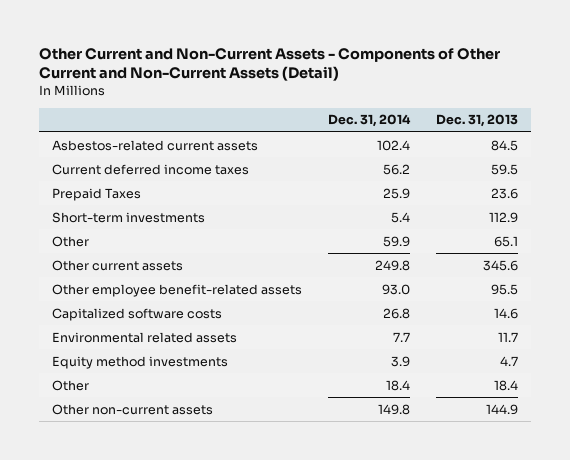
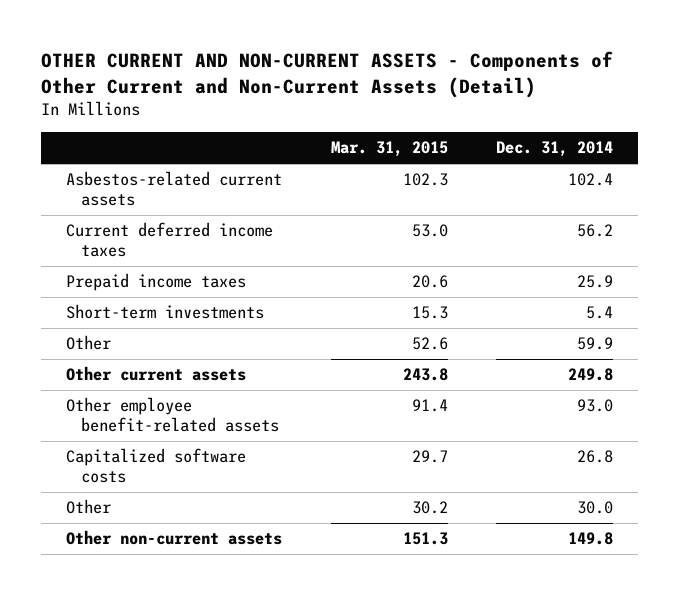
- Other Current and Non-Current Assets - Components of Other Current and Non-Current Assets (Detail)
+ OTHER CURRENT AND NON-CURRENT ASSETS - Components of Other Current and Non-Current Assets (Detail)
- | Dec. 31, 2014 | Dec. 31, 2013
+ | Mar. 31, 2015 | Dec. 31, 2014
- Prepaid Taxes | 25.9 | 23.6
+ Prepaid income taxes | 20.6 | 25.9
- Environmental related assets | 7.7 | 11.7
- Equity method investments | 3.9 | 4.7
- Other | 18.4 | 18.4
+ Other | 30.2 | 30.0

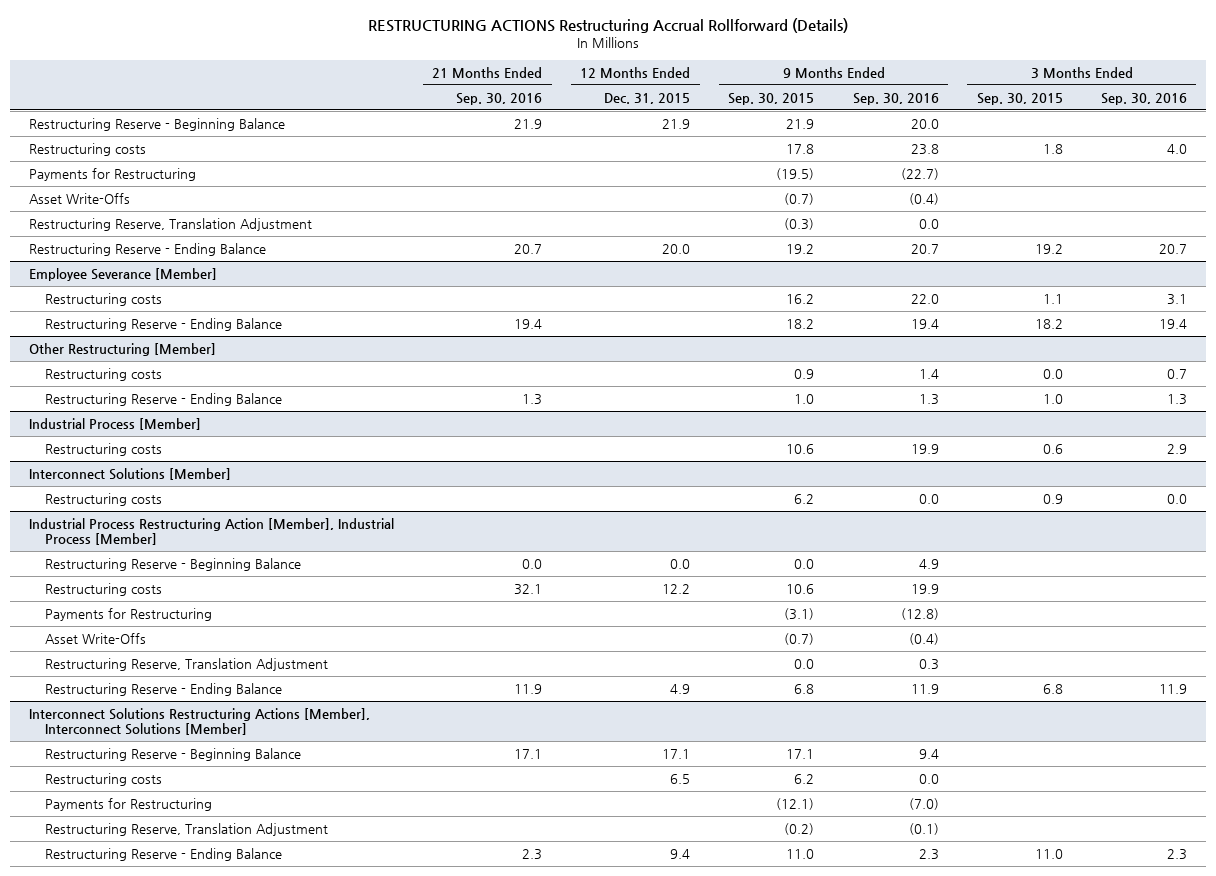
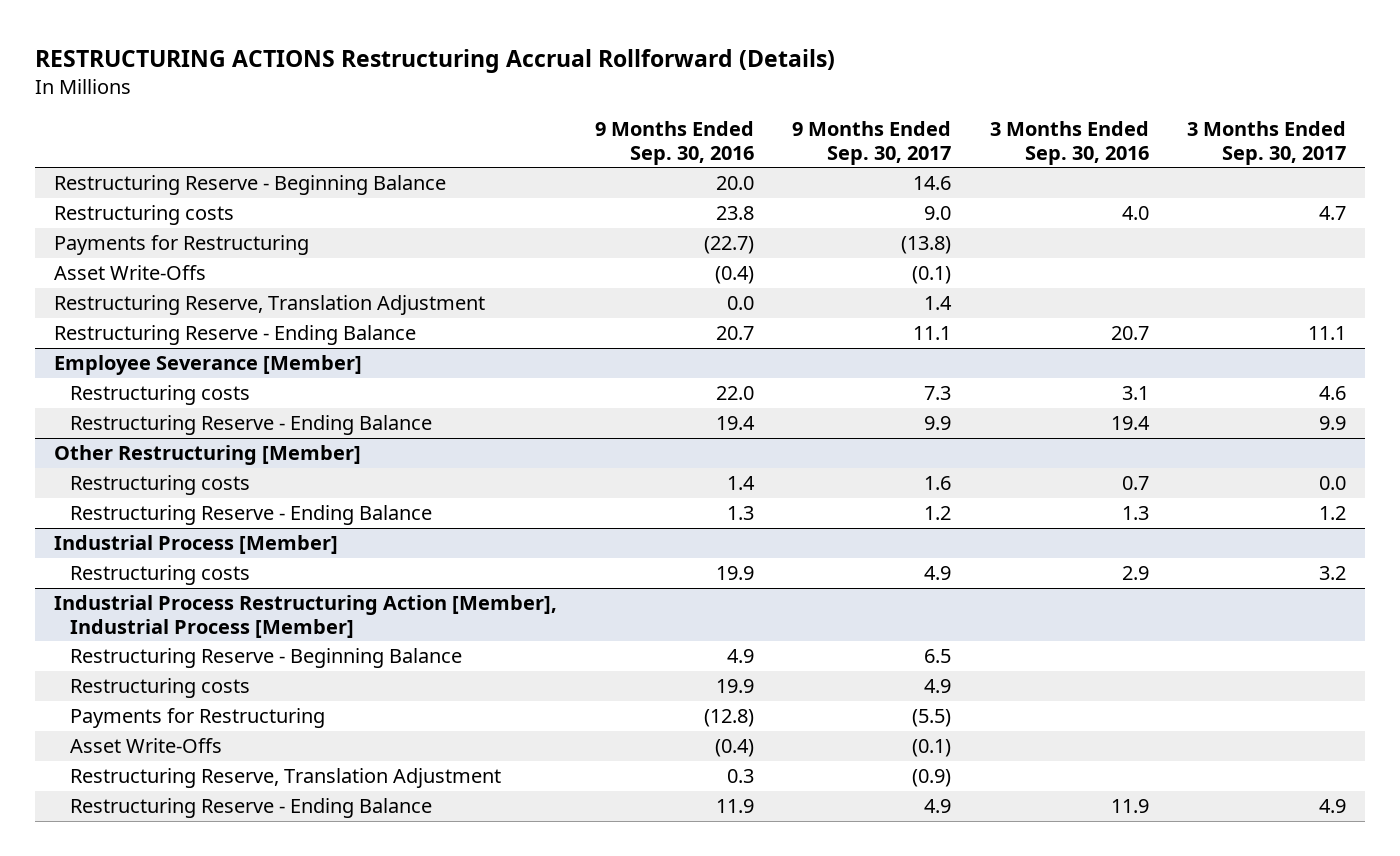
- | 21 Months Ended Sep. 30, 2016 | 12 Months Ended Dec. 31, 2015 | 9 Months Ended Sep. 30, 2015 | 9 Months Ended Sep. 30, 2016 | 3 Months Ended Sep. 30, 2015 | 3 Months Ended Sep. 30, 2016
+ | 9 Months Ended Sep. 30, 2016 | 9 Months Ended Sep. 30, 2017 | 3 Months Ended Sep. 30, 2016 | 3 Months Ended Sep. 30, 2017
- Interconnect Solutions [Member]
- Restructuring costs | | | 6.2 | 0.0 | 0.9 | 0.0
- Interconnect Solutions Restructuring Actions [Member], Interconnect Solutions [Member]
- Restructuring Reserve - Beginning Balance | 17.1 | 17.1 | 17.1 | 9.4 | |
- Restructuring costs | | 6.5 | 6.2 | 0.0 | |
- Payments for Restructuring | | | (12.1) | (7.0) | |
- Restructuring Reserve, Translation Adjustment | | | (0.2) | (0.1) | |
- Restructuring Reserve - Ending Balance | 2.3 | 9.4 | 11.0 | 2.3 | 11.0 | 2.3

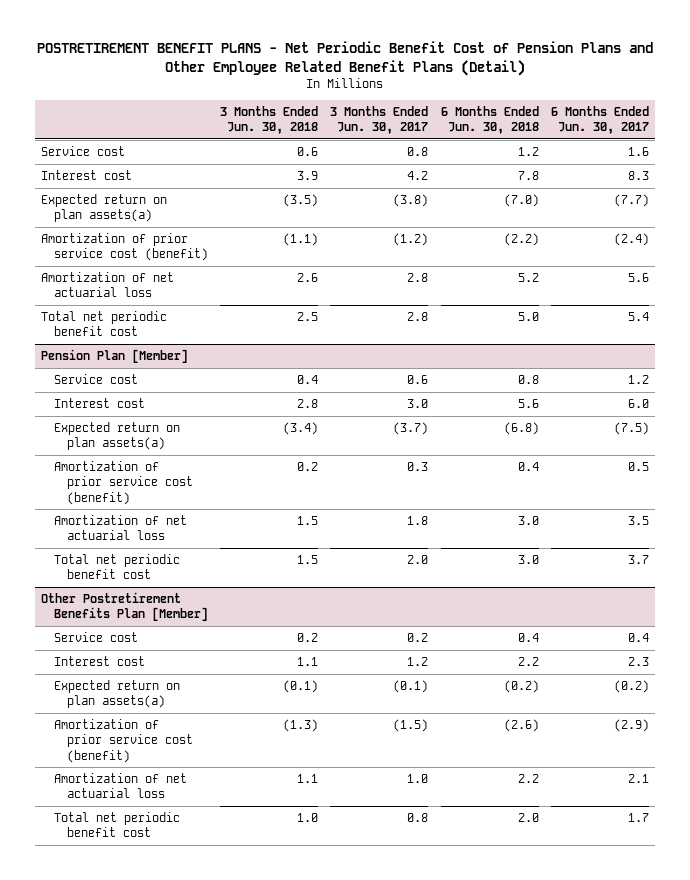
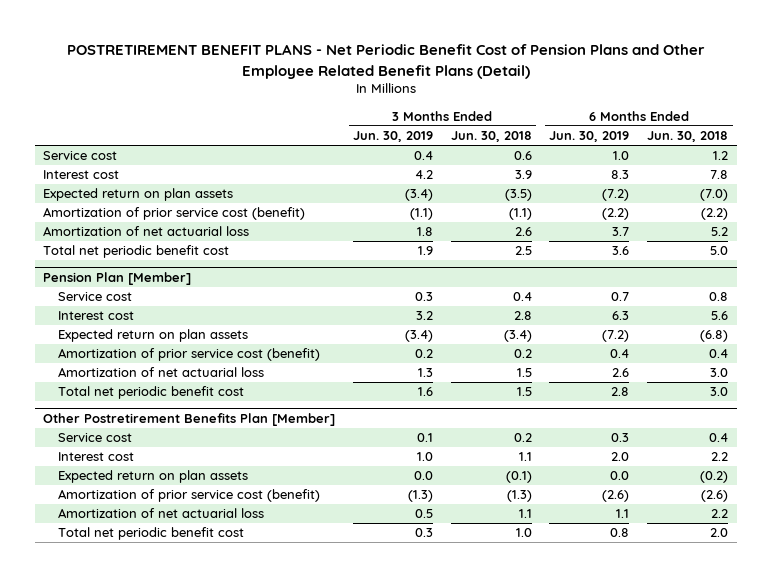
- | 3 Months Ended Jun. 30, 2018 | 3 Months Ended Jun. 30, 2017 | 6 Months Ended Jun. 30, 2018 | 6 Months Ended Jun. 30, 2017
+ | 3 Months Ended Jun. 30, 2019 | 3 Months Ended Jun. 30, 2018 | 6 Months Ended Jun. 30, 2019 | 6 Months Ended Jun. 30, 2018
- Expected return on plan assets(a) | (3.5) | (3.8) | (7.0) | (7.7)
+ Expected return on plan assets | (3.4) | (3.5) | (7.2) | (7.0)
@ Pension Plan [Member]
- Expected return on plan assets(a) | (3.4) | (3.7) | (6.8) | (7.5)
+ Expected return on plan assets | (3.4) | (3.4) | (7.2) | (6.8)
@ Other Postretirement Benefits Plan [Member]
- Expected return on plan assets(a) | (0.1) | (0.1) | (0.2) | (0.2)
+ Expected return on plan assets | 0.0 | (0.1) | 0.0 | (0.2)

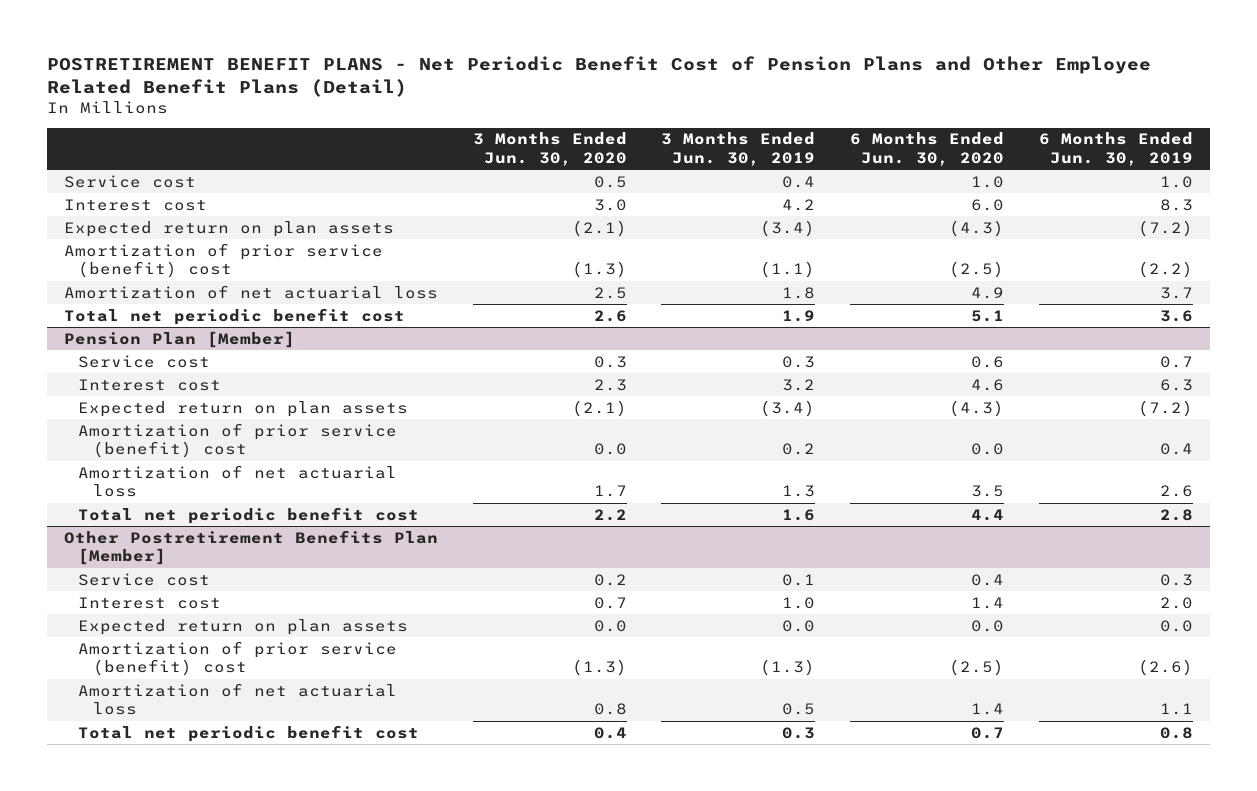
- | 3 Months Ended Jun. 30, 2019 | 3 Months Ended Jun. 30, 2018 | 6 Months Ended Jun. 30, 2019 | 6 Months Ended Jun. 30, 2018
+ | 3 Months Ended Jun. 30, 2020 | 3 Months Ended Jun. 30, 2019 | 6 Months Ended Jun. 30, 2020 | 6 Months Ended Jun. 30, 2019
- Amortization of prior service cost (benefit) | (1.1) | (1.1) | (2.2) | (2.2)
+ Amortization of prior service (benefit) cost | (1.3) | (1.1) | (2.5) | (2.2)
@ Pension Plan [Member]
- Amortization of prior service cost (benefit) | 0.2 | 0.2 | 0.4 | 0.4
+ Amortization of prior service (benefit) cost | 0.0 | 0.2 | 0.0 | 0.4
@ Other Postretirement Benefits Plan [Member]
- Amortization of prior service cost (benefit) | (1.3) | (1.3) | (2.6) | (2.6)
+ Amortization of prior service (benefit) cost | (1.3) | (1.3) | (2.5) | (2.6)

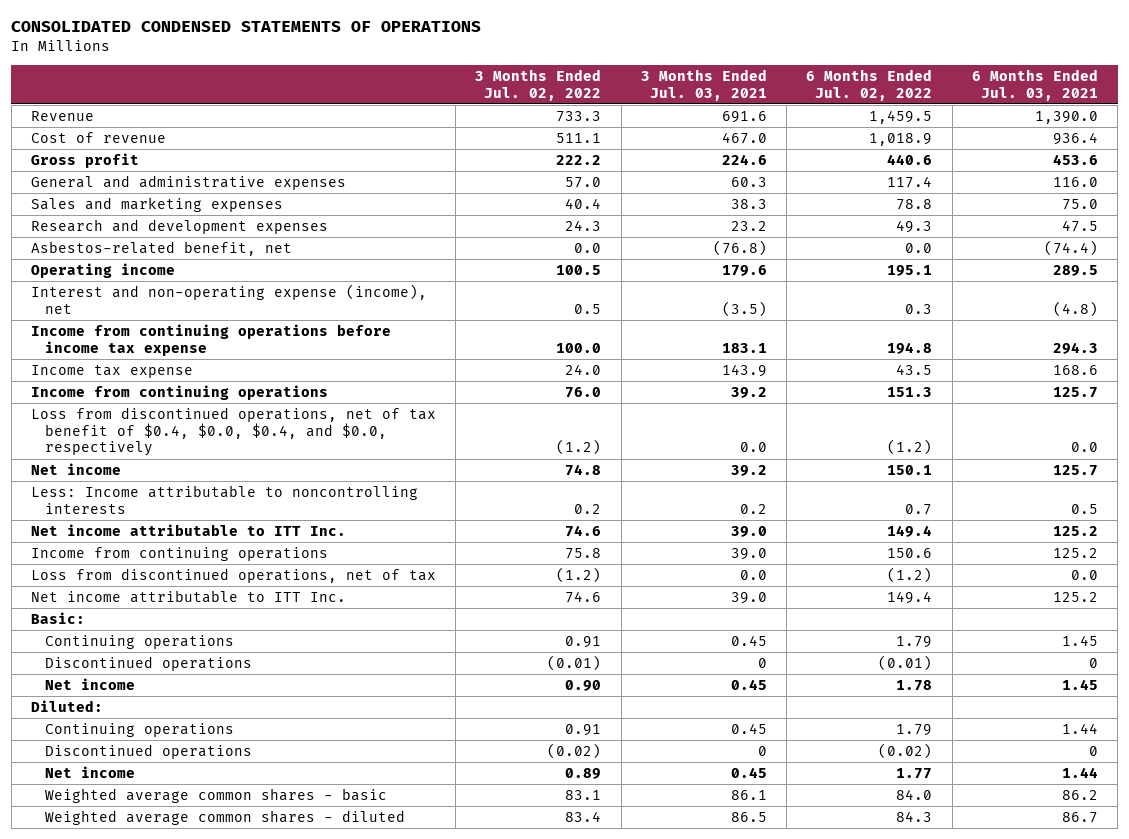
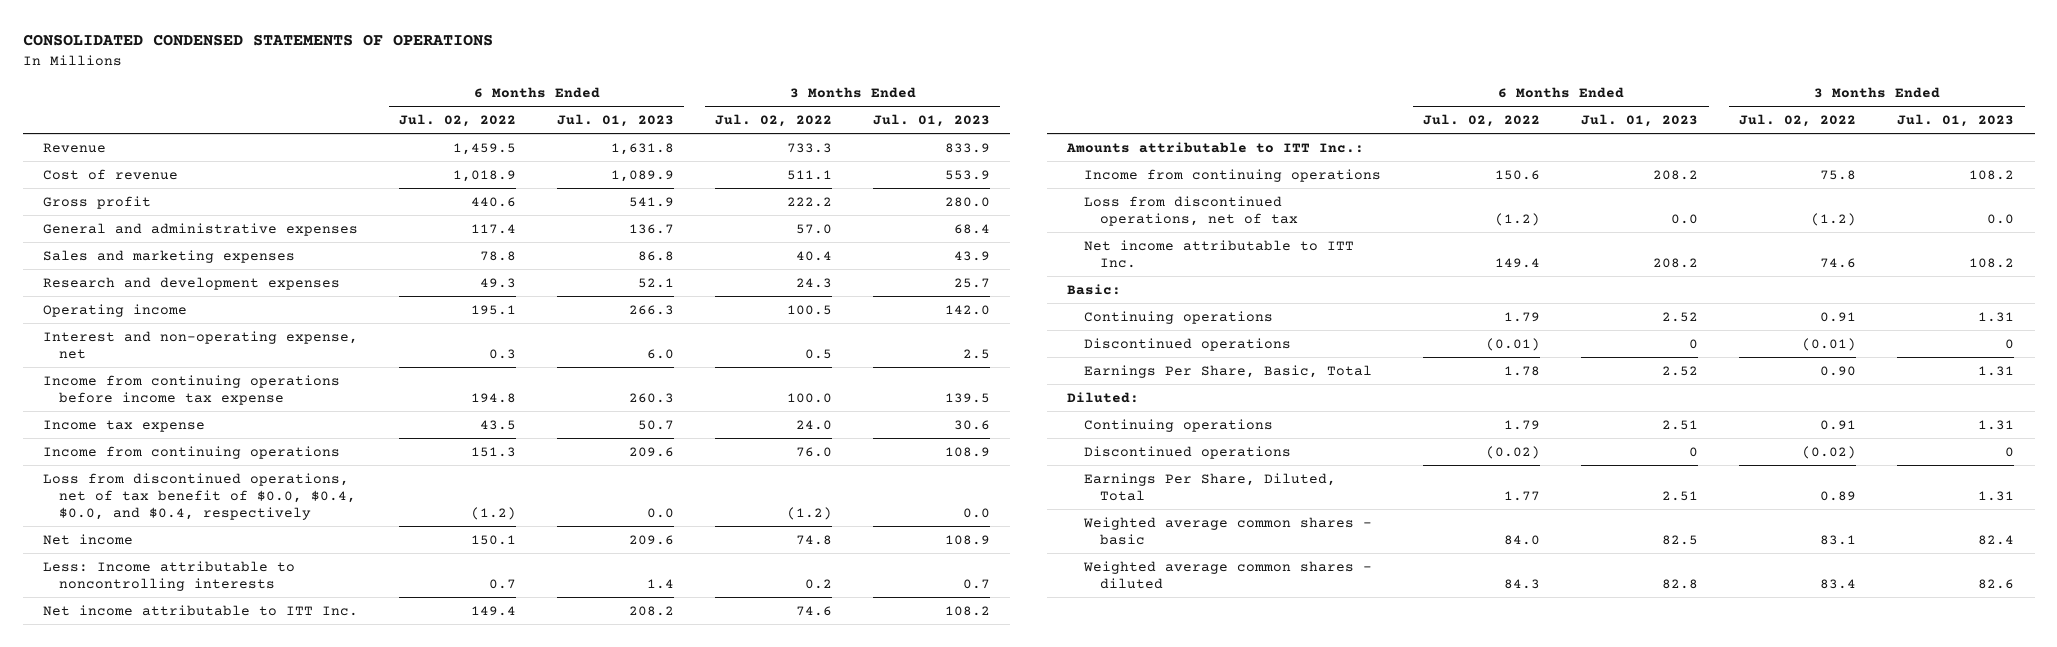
- | 3 Months Ended Jul. 02, 2022 | 3 Months Ended Jul. 03, 2021 | 6 Months Ended Jul. 02, 2022 | 6 Months Ended Jul. 03, 2021
+ | 6 Months Ended Jul. 02, 2022 | 6 Months Ended Jul. 01, 2023 | 3 Months Ended Jul. 02, 2022 | 3 Months Ended Jul. 01, 2023
- Asbestos-related benefit, net | 0.0 | (76.8) | 0.0 | (74.4)
- Interest and non-operating expense (income), net | 0.5 | (3.5) | 0.3 | (4.8)
+ Interest and non-operating expense, net | 0.3 | 6.0 | 0.5 | 2.5
- Loss from discontinued operations, net of tax benefit of $0.4, $0.0, $0.4, and $0.0, respectively | (1.2) | 0.0 | (1.2) | 0.0
+ Loss from discontinued operations, net of tax benefit of $0.0, $0.4, $0.0, and $0.4, respectively | (1.2) | 0.0 | (1.2) | 0.0
+ Amounts attributable to ITT Inc.:
- Net income | 0.90 | 0.45 | 1.78 | 1.45
+ Earnings Per Share, Basic, Total | 1.78 | 2.52 | 0.90 | 1.31
- Net income | 0.89 | 0.45 | 1.77 | 1.44
+ Earnings Per Share, Diluted, Total | 1.77 | 2.51 | 0.89 | 1.31

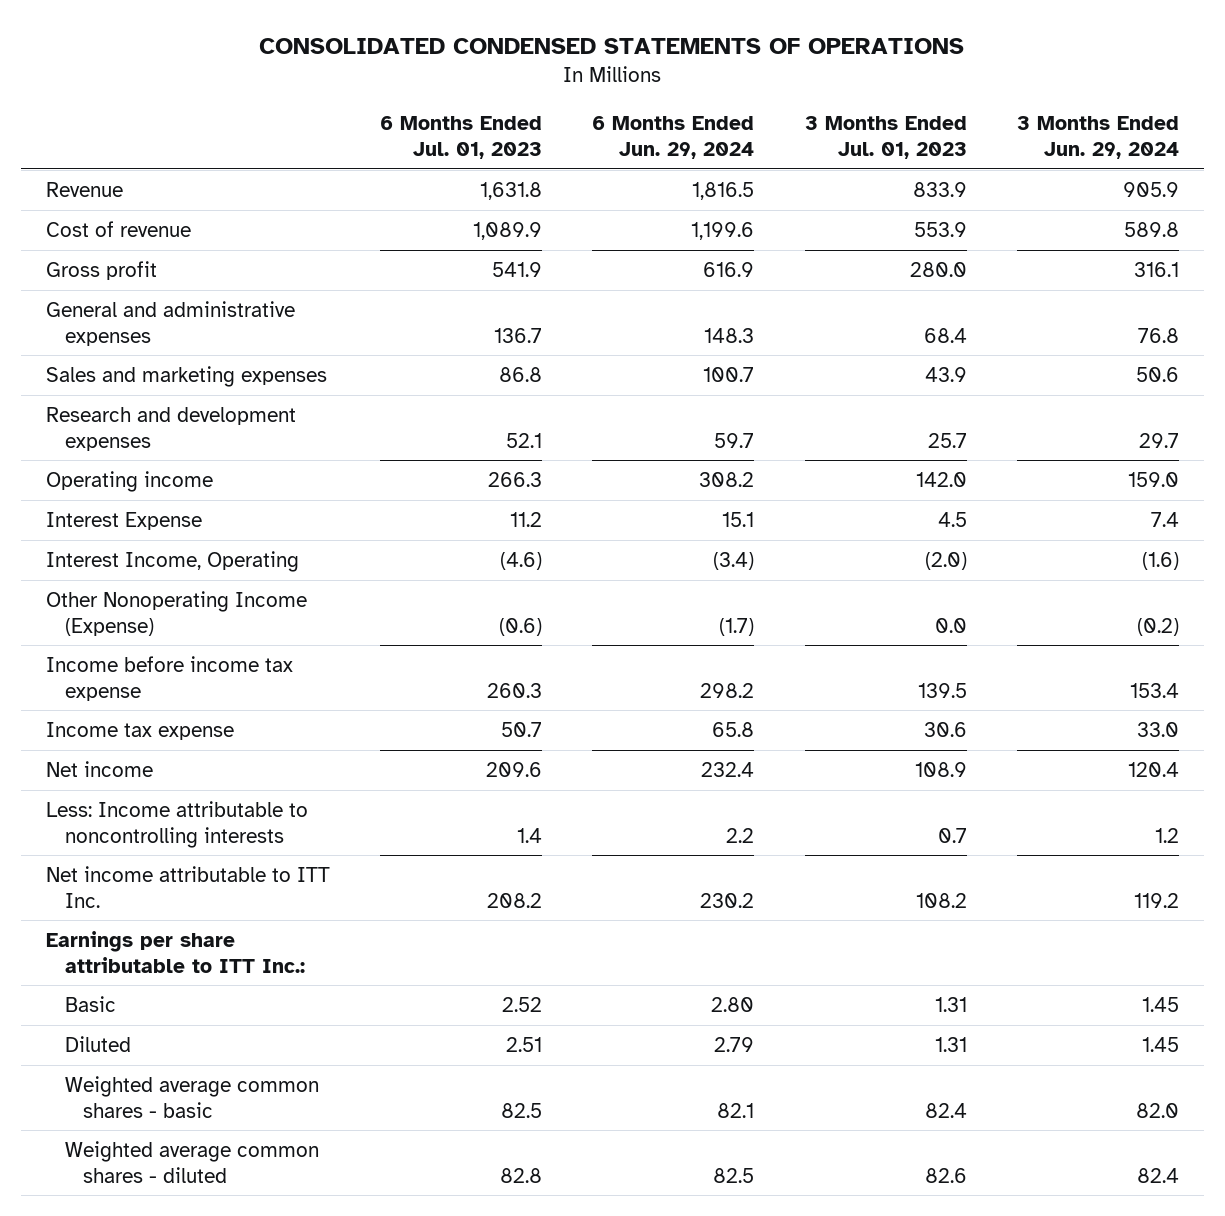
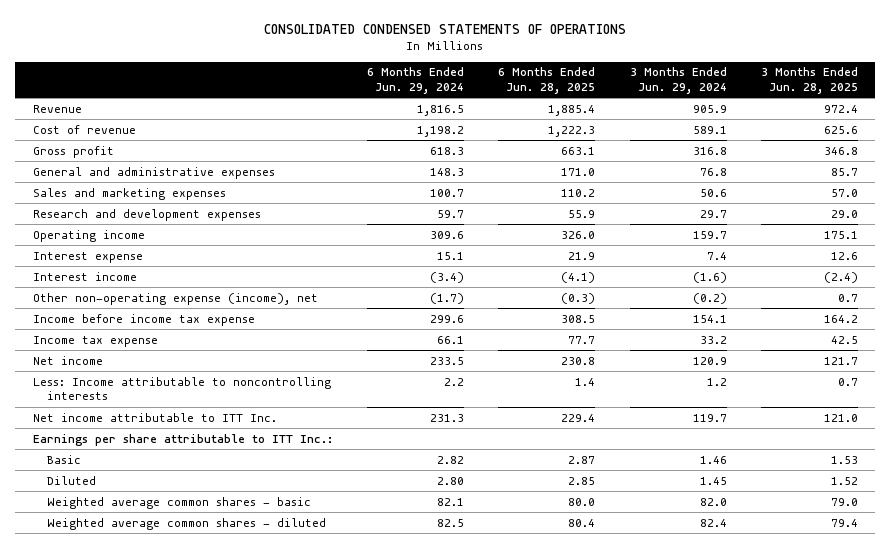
- | 6 Months Ended Jul. 01, 2023 | 6 Months Ended Jun. 29, 2024 | 3 Months Ended Jul. 01, 2023 | 3 Months Ended Jun. 29, 2024
+ | 6 Months Ended Jun. 29, 2024 | 6 Months Ended Jun. 28, 2025 | 3 Months Ended Jun. 29, 2024 | 3 Months Ended Jun. 28, 2025
- Cost of revenue | 1,089.9 | 1,199.6 | 553.9 | 589.8
- Gross profit | 541.9 | 616.9 | 280.0 | 316.1
+ Cost of revenue | 1,198.2 | 1,222.3 | 589.1 | 625.6
+ Gross profit | 618.3 | 663.1 | 316.8 | 346.8
- Operating income | 266.3 | 308.2 | 142.0 | 159.0
- Interest Expense | 11.2 | 15.1 | 4.5 | 7.4
- Interest Income, Operating | (4.6) | (3.4) | (2.0) | (1.6)
- Other Nonoperating Income (Expense) | (0.6) | (1.7) | 0.0 | (0.2)
- Income before income tax expense | 260.3 | 298.2 | 139.5 | 153.4
- Income tax expense | 50.7 | 65.8 | 30.6 | 33.0
- Net income | 209.6 | 232.4 | 108.9 | 120.4
+ Operating income | 309.6 | 326.0 | 159.7 | 175.1
+ Interest expense | 15.1 | 21.9 | 7.4 | 12.6
+ Interest income | (3.4) | (4.1) | (1.6) | (2.4)
+ Other non-operating expense (income), net | (1.7) | (0.3) | (0.2) | 0.7
+ Income before income tax expense | 299.6 | 308.5 | 154.1 | 164.2
+ Income tax expense | 66.1 | 77.7 | 33.2 | 42.5
+ Net income | 233.5 | 230.8 | 120.9 | 121.7
- Net income attributable to ITT Inc. | 208.2 | 230.2 | 108.2 | 119.2
+ Net income attributable to ITT Inc. | 231.3 | 229.4 | 119.7 | 121.0
- Basic | 2.52 | 2.80 | 1.31 | 1.45
- Diluted | 2.51 | 2.79 | 1.31 | 1.45
+ Basic | 2.82 | 2.87 | 1.46 | 1.53
+ Diluted | 2.80 | 2.85 | 1.45 | 1.52

